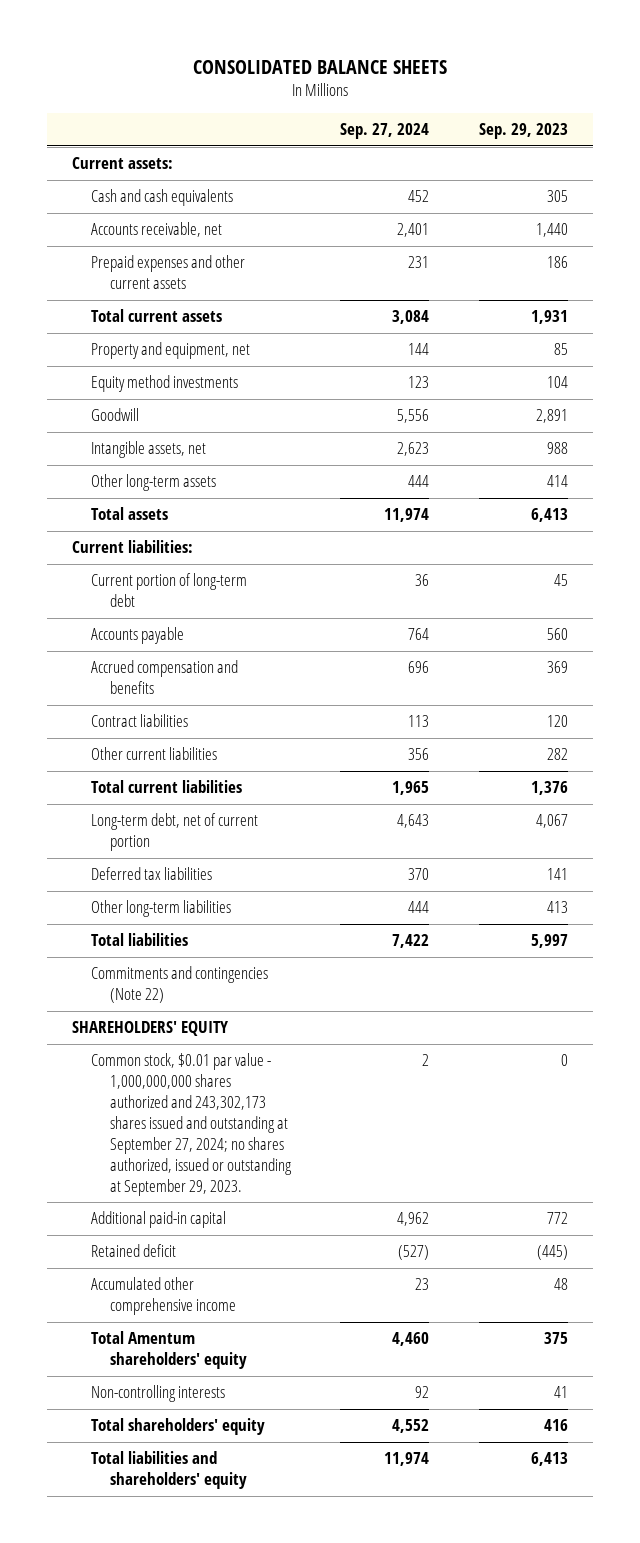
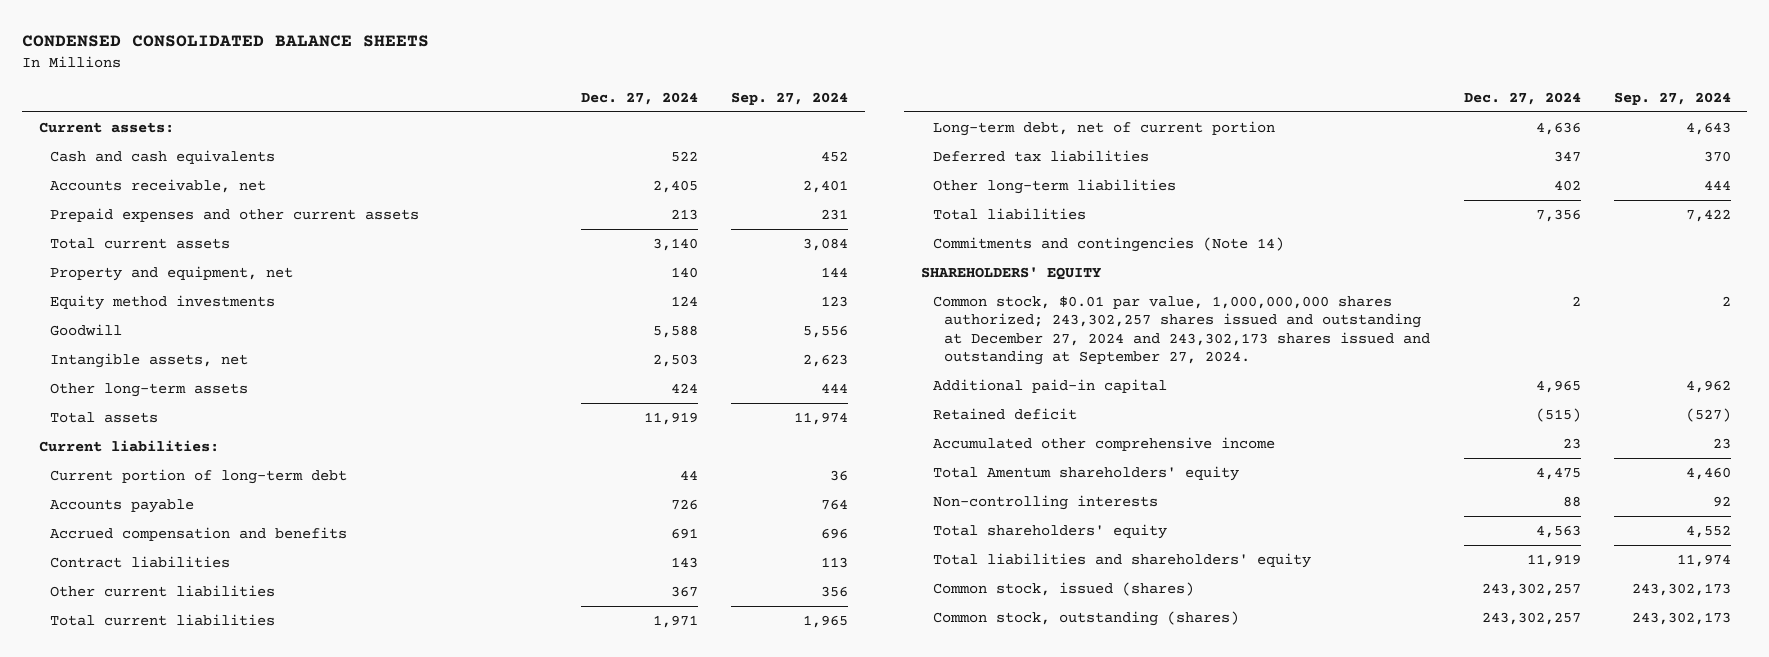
- CONSOLIDATED BALANCE SHEETS
+ CONDENSED CONSOLIDATED BALANCE SHEETS
- | Sep. 27, 2024 | Sep. 29, 2023
+ | Dec. 27, 2024 | Sep. 27, 2024
- Commitments and contingencies (Note 22)
+ Commitments and contingencies (Note 14)
- Common stock, $0.01 par value - 1,000,000,000 shares authorized and 243,302,173 shares issued and outstanding at September 27, 2024; no shares authorized, issued or outstanding at September 29, 2023. | 2 | 0
+ Common stock, $0.01 par value, 1,000,000,000 shares authorized; 243,302,257 shares issued and outstanding at December 27, 2024 and 243,302,173 shares issued and outstanding at September 27, 2024. | 2 | 2
+ Common stock, issued (shares) | 243,302,257 | 243,302,173
+ Common stock, outstanding (shares) | 243,302,257 | 243,302,173

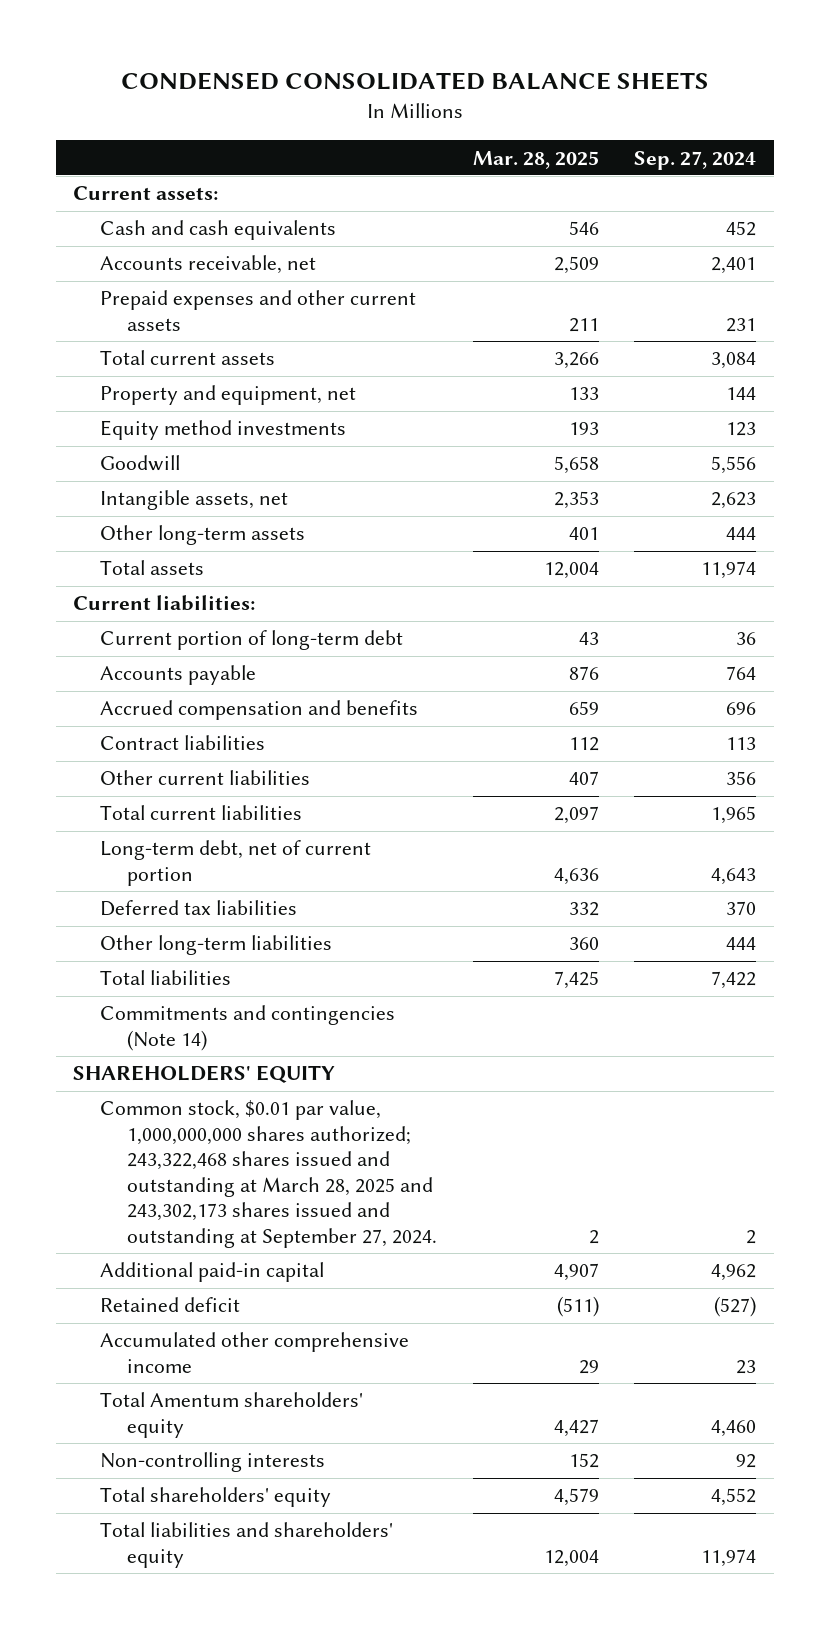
- | Dec. 27, 2024 | Sep. 27, 2024
+ | Mar. 28, 2025 | Sep. 27, 2024
- Common stock, $0.01 par value, 1,000,000,000 shares authorized; 243,302,257 shares issued and outstanding at December 27, 2024 and 243,302,173 shares issued and outstanding at September 27, 2024. | 2 | 2
+ Common stock, $0.01 par value, 1,000,000,000 shares authorized; 243,322,468 shares issued and outstanding at March 28, 2025 and 243,302,173 shares issued and outstanding at September 27, 2024. | 2 | 2
- Common stock, issued (shares) | 243,302,257 | 243,302,173
- Common stock, outstanding (shares) | 243,302,257 | 243,302,173

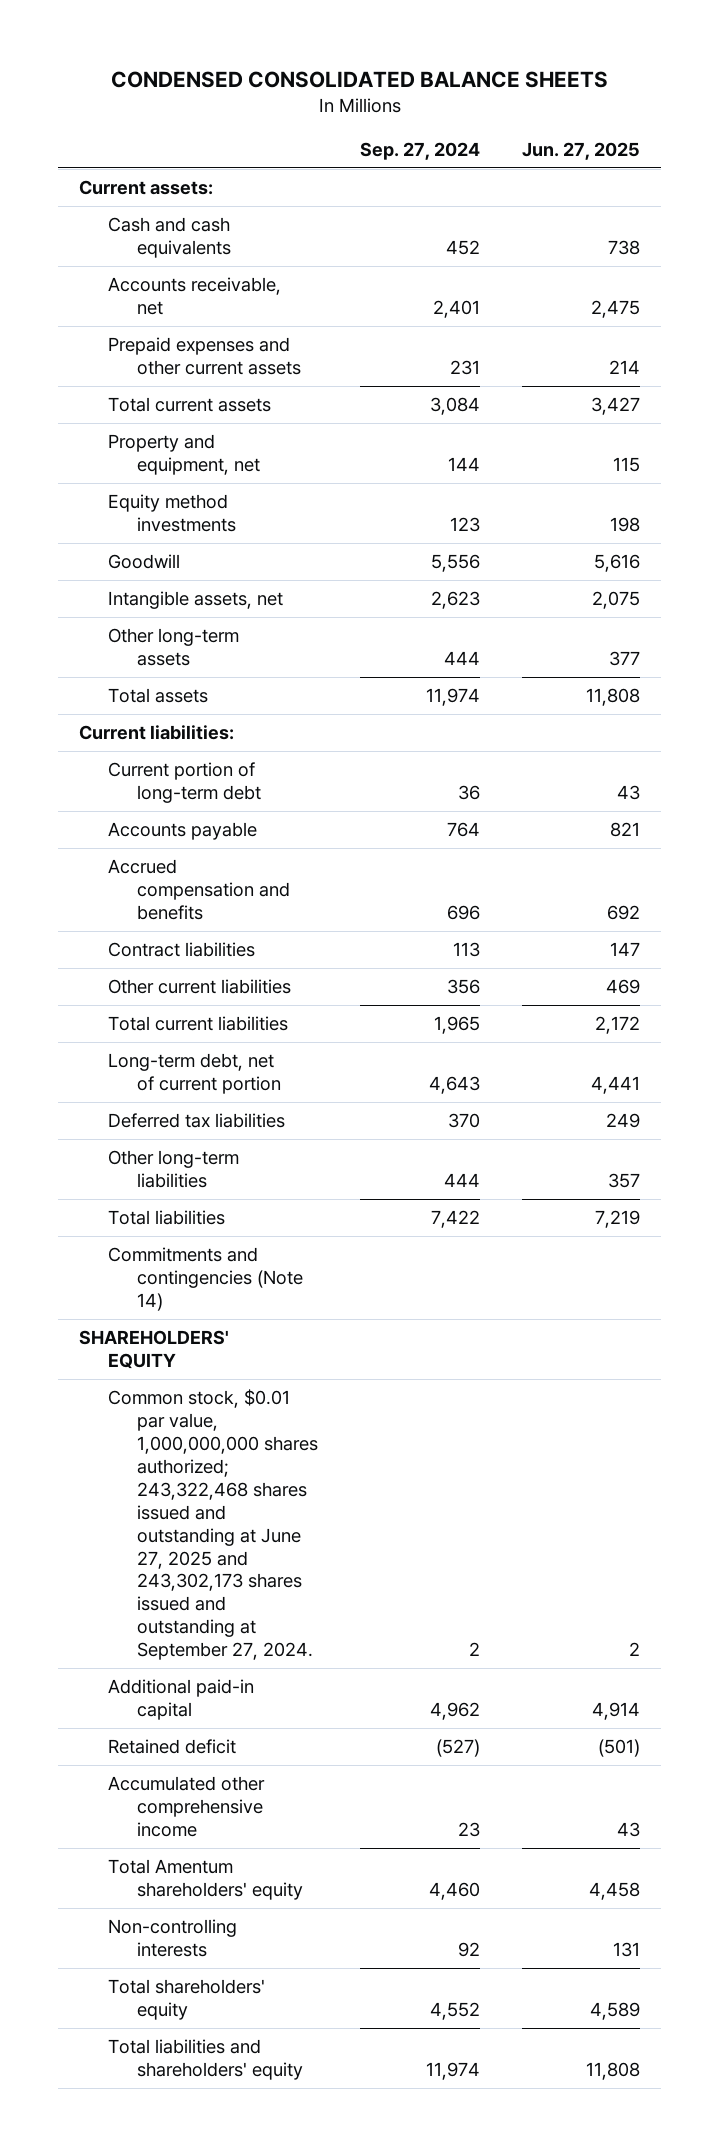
- | Mar. 28, 2025 | Sep. 27, 2024
+ | Sep. 27, 2024 | Jun. 27, 2025
- Common stock, $0.01 par value, 1,000,000,000 shares authorized; 243,322,468 shares issued and outstanding at March 28, 2025 and 243,302,173 shares issued and outstanding at September 27, 2024. | 2 | 2
+ Common stock, $0.01 par value, 1,000,000,000 shares authorized; 243,322,468 shares issued and outstanding at June 27, 2025 and 243,302,173 shares issued and outstanding at September 27, 2024. | 2 | 2

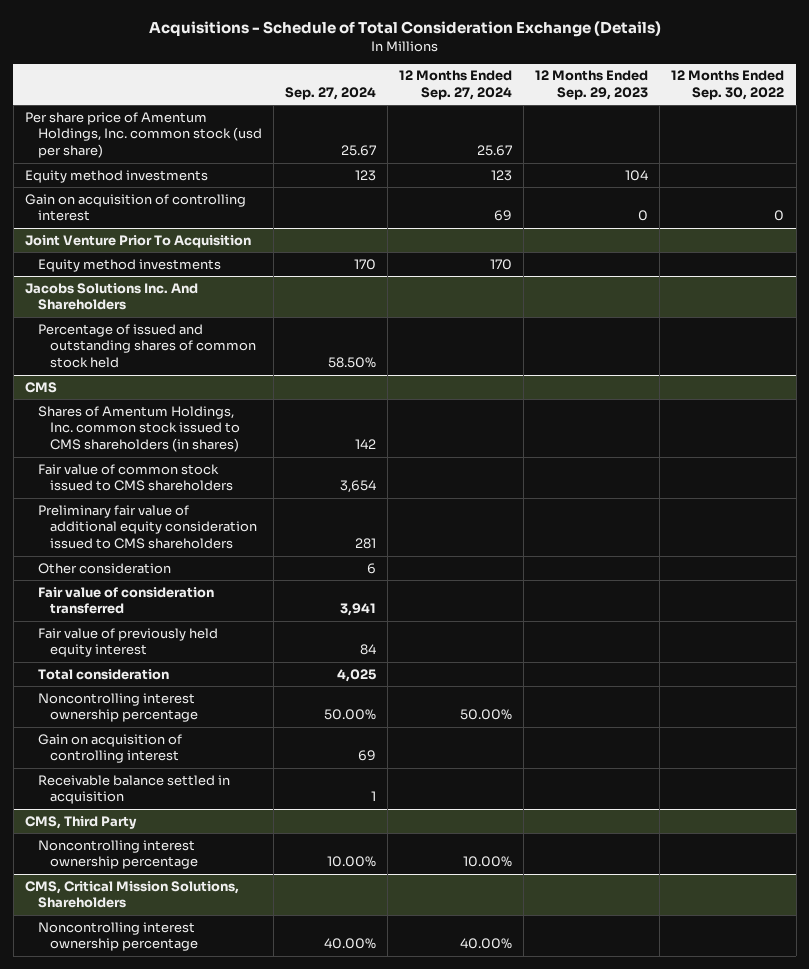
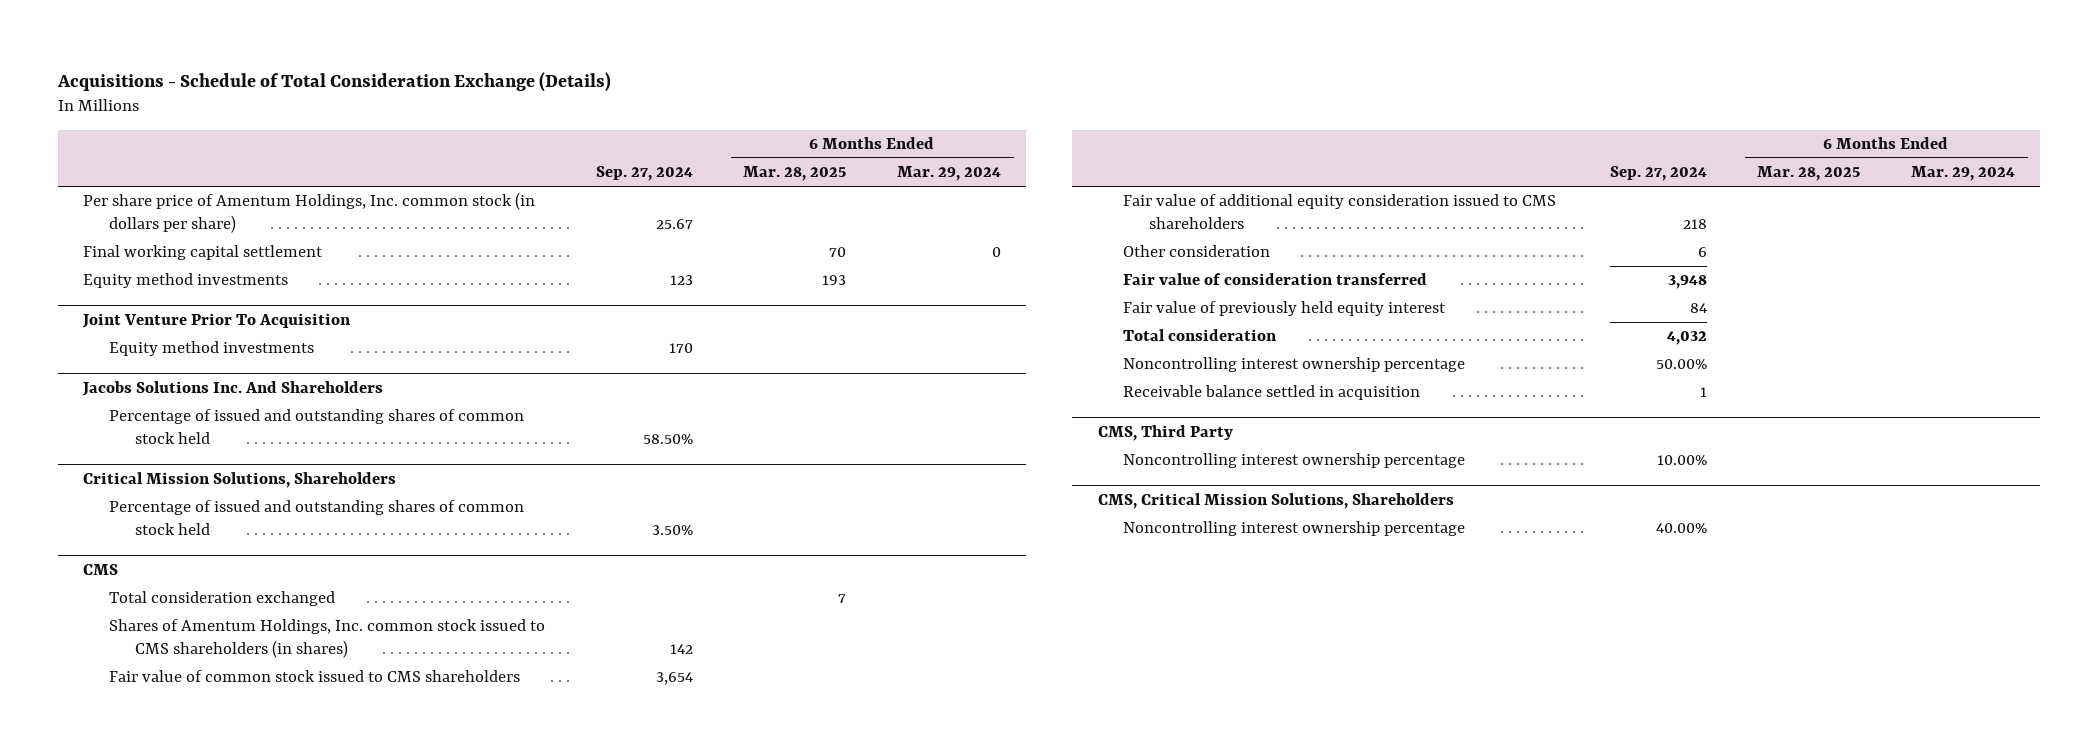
- | Sep. 27, 2024 | 12 Months Ended Sep. 27, 2024 | 12 Months Ended Sep. 29, 2023 | 12 Months Ended Sep. 30, 2022
+ | Sep. 27, 2024 | 6 Months Ended Mar. 28, 2025 | 6 Months Ended Mar. 29, 2024
- Per share price of Amentum Holdings, Inc. common stock (usd per share) | 25.67 | 25.67 | |
+ Per share price of Amentum Holdings, Inc. common stock (in dollars per share) | 25.67 | |
+ Final working capital settlement | | 70 | 0
- Gain on acquisition of controlling interest | | 69 | 0 | 0
+ Critical Mission Solutions, Shareholders
+ Percentage of issued and outstanding shares of common stock held | 3.50% | |
@ CMS
+ Total consideration exchanged | | 7 |
- Preliminary fair value of additional equity consideration issued to CMS shareholders | 281 | | |
+ Fair value of additional equity consideration issued to CMS shareholders | 218 | |
- Fair value of consideration transferred | 3,941 | | |
+ Fair value of consideration transferred | 3,948 | |
- Total consideration | 4,025 | | |
+ Total consideration | 4,032 | |
- Gain on acquisition of controlling interest | 69 | | |

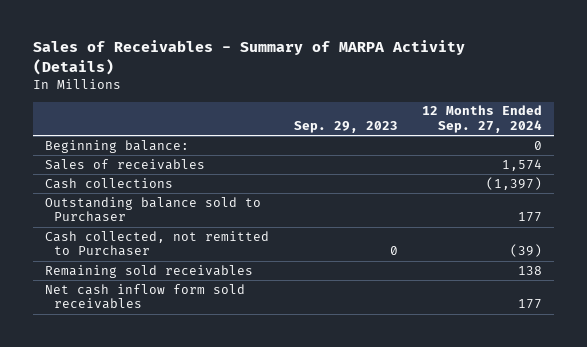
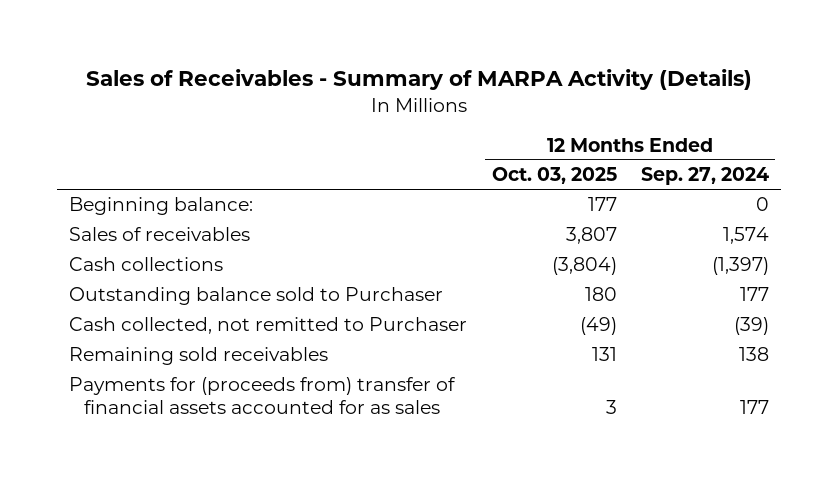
- | Sep. 29, 2023 | 12 Months Ended Sep. 27, 2024
+ | 12 Months Ended Oct. 03, 2025 | 12 Months Ended Sep. 27, 2024
- Net cash inflow form sold receivables | | 177
+ Payments for (proceeds from) transfer of financial assets accounted for as sales | 3 | 177

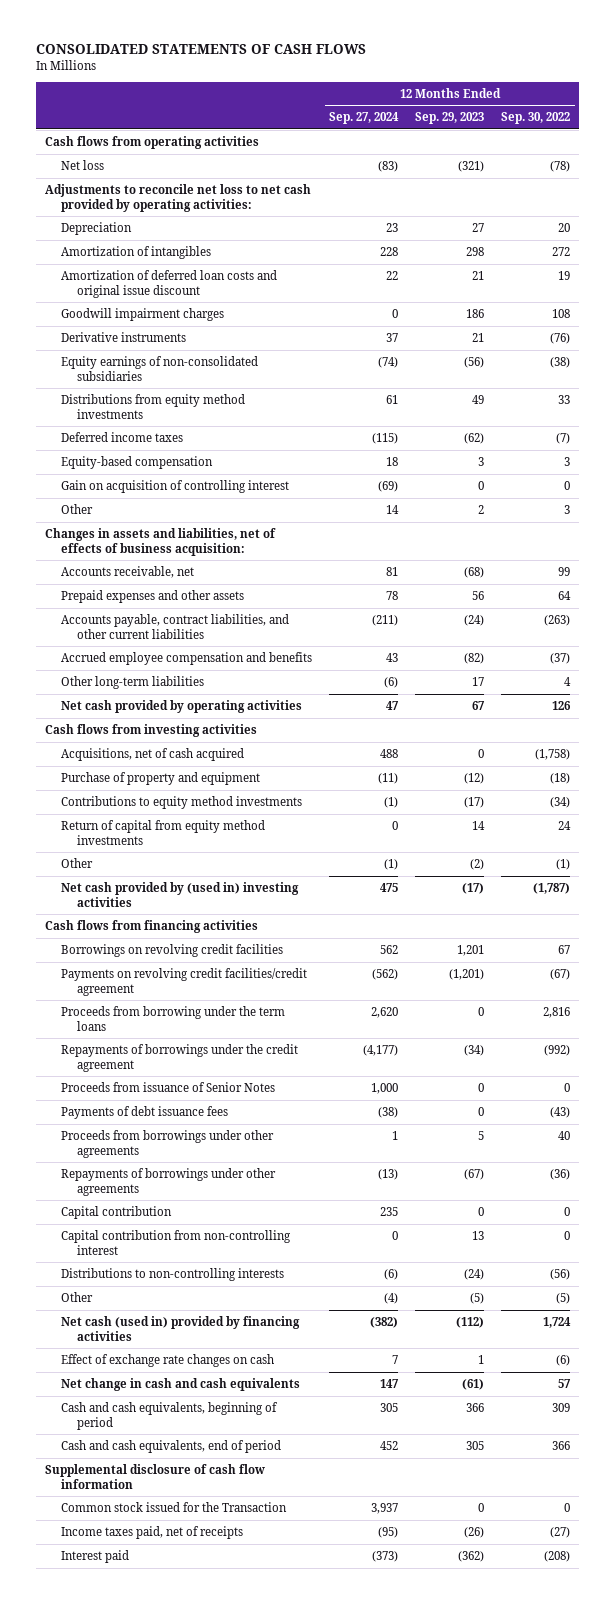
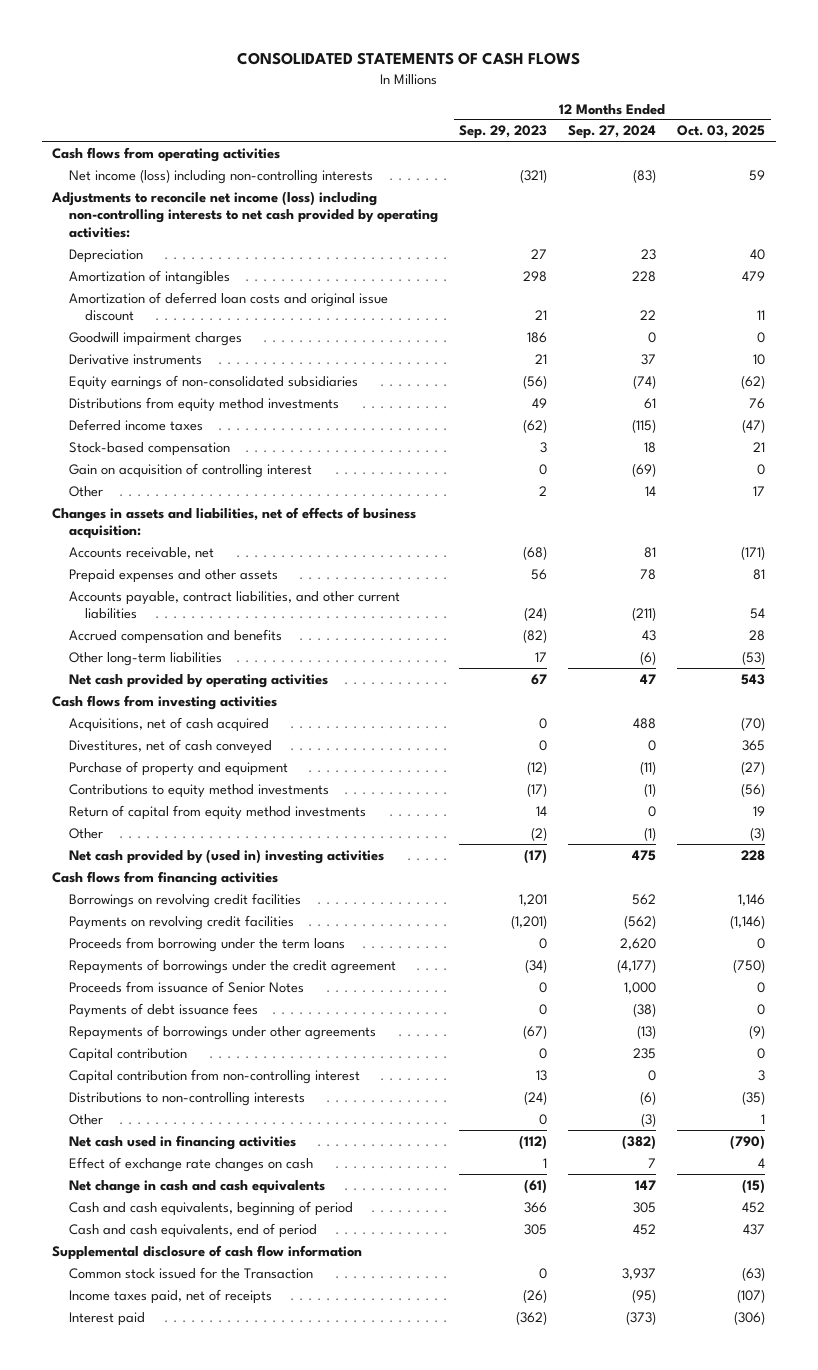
- | 12 Months Ended Sep. 27, 2024 | 12 Months Ended Sep. 29, 2023 | 12 Months Ended Sep. 30, 2022
+ | 12 Months Ended Sep. 29, 2023 | 12 Months Ended Sep. 27, 2024 | 12 Months Ended Oct. 03, 2025
- Net loss | (83) | (321) | (78)
- Adjustments to reconcile net loss to net cash provided by operating activities:
+ Net income (loss) including non-controlling interests | (321) | (83) | 59
+ Adjustments to reconcile net income (loss) including non-controlling interests to net cash provided by operating activities:
- Equity-based compensation | 18 | 3 | 3
+ Stock-based compensation | 3 | 18 | 21
- Accrued employee compensation and benefits | 43 | (82) | (37)
+ Accrued compensation and benefits | (82) | 43 | 28
+ Divestitures, net of cash conveyed | 0 | 0 | 365
- Payments on revolving credit facilities/credit agreement | (562) | (1,201) | (67)
+ Payments on revolving credit facilities | (1,201) | (562) | (1,146)
- Proceeds from borrowings under other agreements | 1 | 5 | 40
- Other | (4) | (5) | (5)
- Net cash (used in) provided by financing activities | (382) | (112) | 1,724
+ Other | 0 | (3) | 1
+ Net cash used in financing activities | (112) | (382) | (790)

